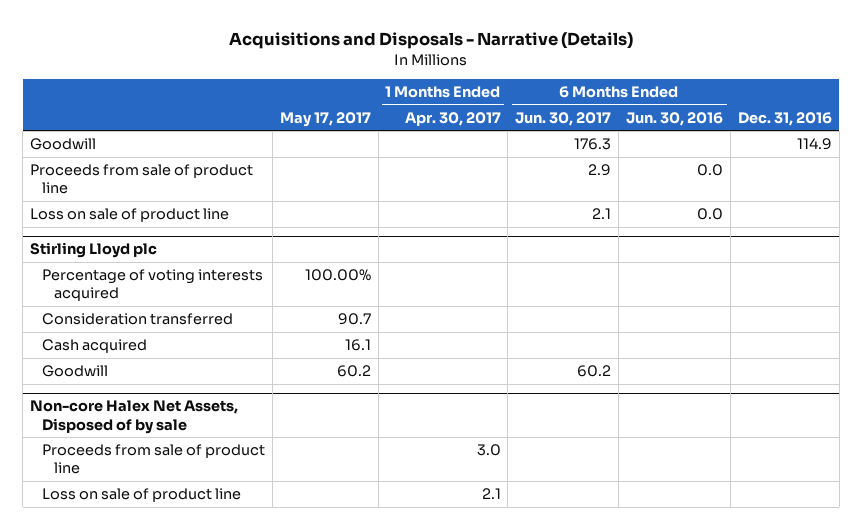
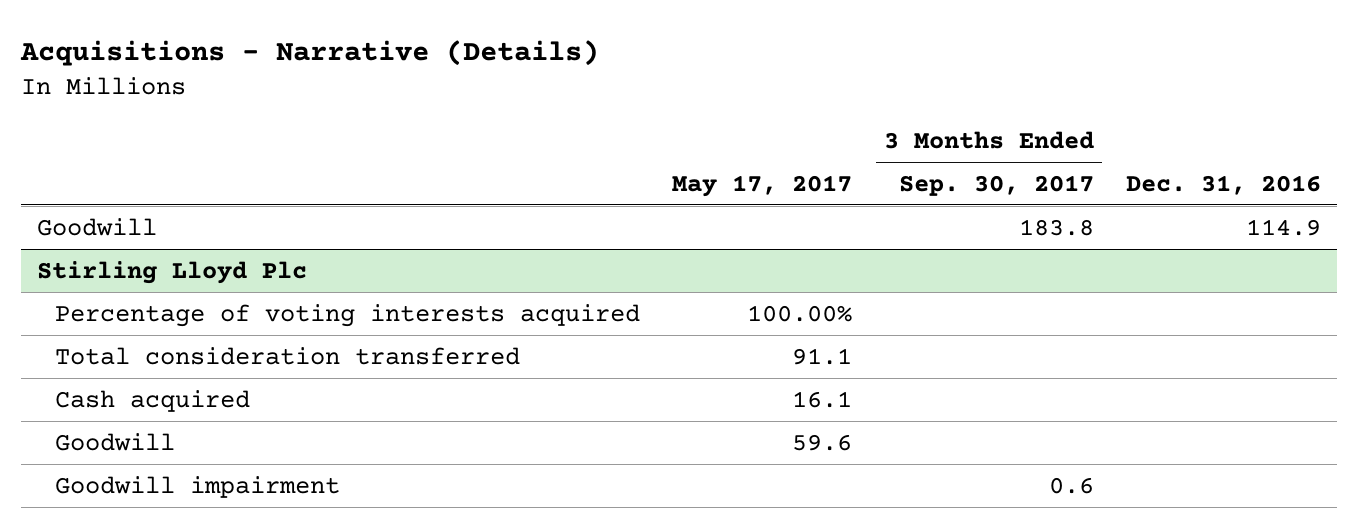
- Acquisitions and Disposals - Narrative (Details)
+ Acquisitions - Narrative (Details)
- | May 17, 2017 | 1 Months Ended Apr. 30, 2017 | 6 Months Ended Jun. 30, 2017 | 6 Months Ended Jun. 30, 2016 | Dec. 31, 2016
+ | May 17, 2017 | 3 Months Ended Sep. 30, 2017 | Dec. 31, 2016
- Proceeds from sale of product line | | | 2.9 | 0.0 |
- Loss on sale of product line | | | 2.1 | 0.0 |
- Stirling Lloyd plc
+ Stirling Lloyd Plc
- Consideration transferred | 90.7 | | | |
+ Total consideration transferred | 91.1 | |
- Goodwill | 60.2 | | 60.2 | |
- Non-core Halex Net Assets, Disposed of by sale
- Proceeds from sale of product line | | 3.0 | | |
- Loss on sale of product line | | 2.1 | | |
+ Goodwill | 59.6 | |
+ Goodwill impairment | | 0.6 |

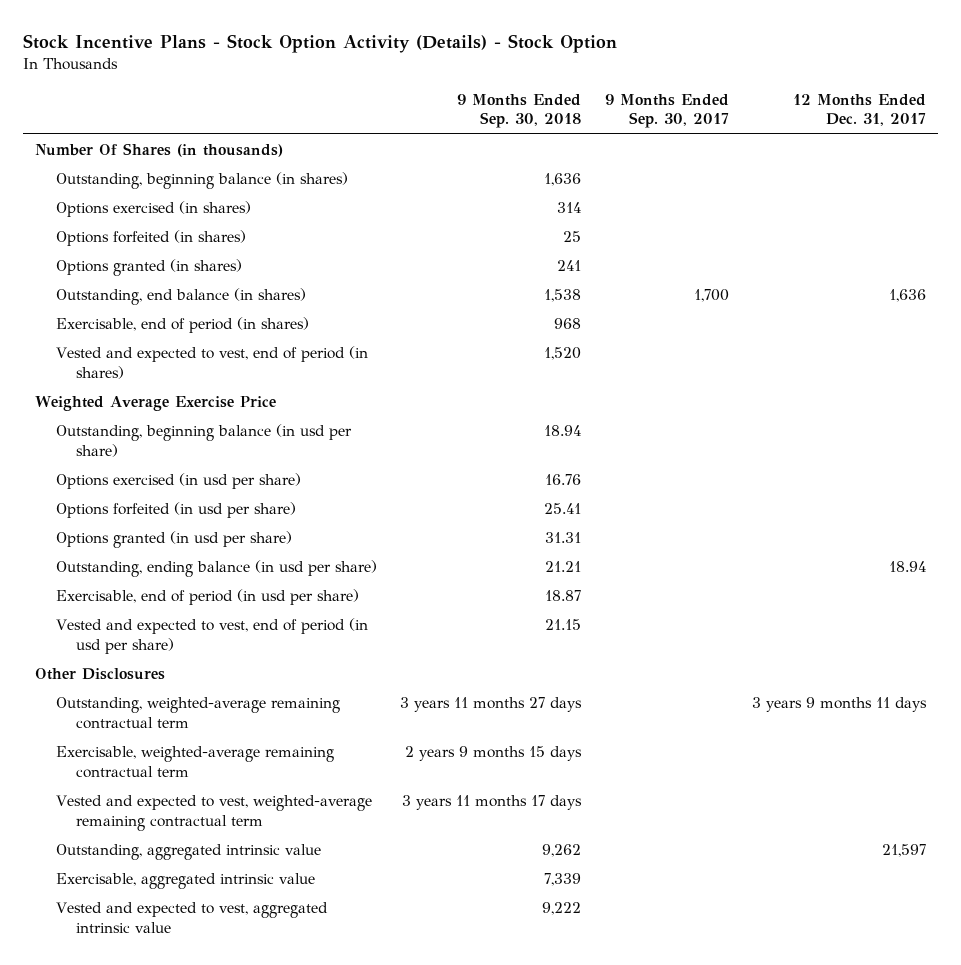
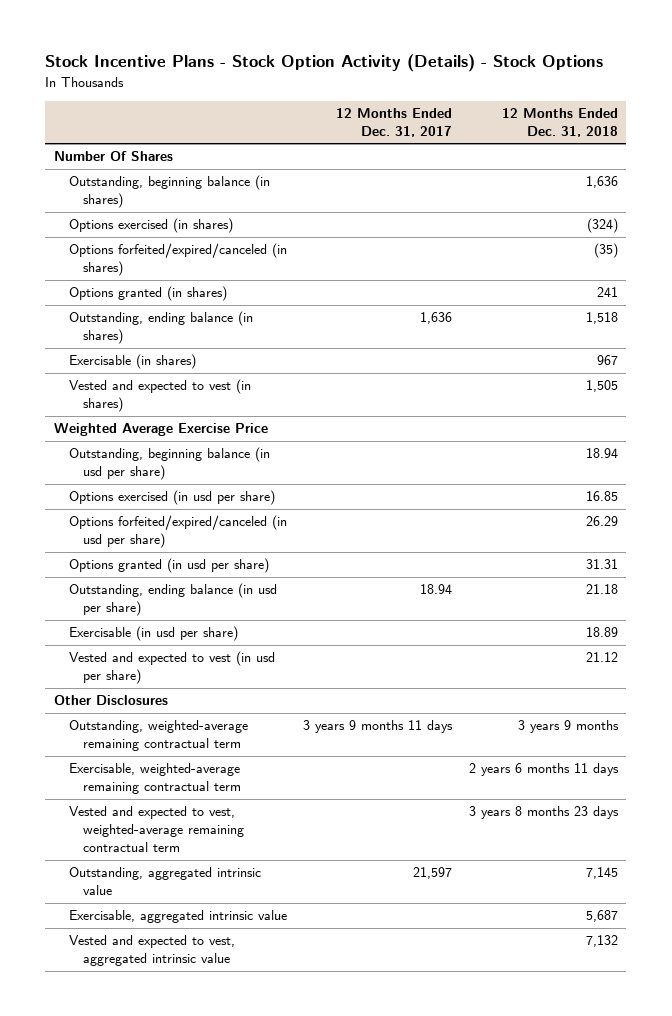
- Stock Incentive Plans - Stock Option Activity (Details) - Stock Option
+ Stock Incentive Plans - Stock Option Activity (Details) - Stock Options
- | 9 Months Ended Sep. 30, 2018 | 9 Months Ended Sep. 30, 2017 | 12 Months Ended Dec. 31, 2017
+ | 12 Months Ended Dec. 31, 2017 | 12 Months Ended Dec. 31, 2018
- Number Of Shares (in thousands)
+ Number Of Shares
- Options forfeited (in shares) | 25 | |
+ Options forfeited/expired/canceled (in shares) | | (35)
- Outstanding, end balance (in shares) | 1,538 | 1,700 | 1,636
- Exercisable, end of period (in shares) | 968 | |
- Vested and expected to vest, end of period (in shares) | 1,520 | |
+ Outstanding, ending balance (in shares) | 1,636 | 1,518
+ Exercisable (in shares) | | 967
+ Vested and expected to vest (in shares) | | 1,505
- Options forfeited (in usd per share) | 25.41 | |
+ Options forfeited/expired/canceled (in usd per share) | | 26.29
- Exercisable, end of period (in usd per share) | 18.87 | |
- Vested and expected to vest, end of period (in usd per share) | 21.15 | |
+ Exercisable (in usd per share) | | 18.89
+ Vested and expected to vest (in usd per share) | | 21.12

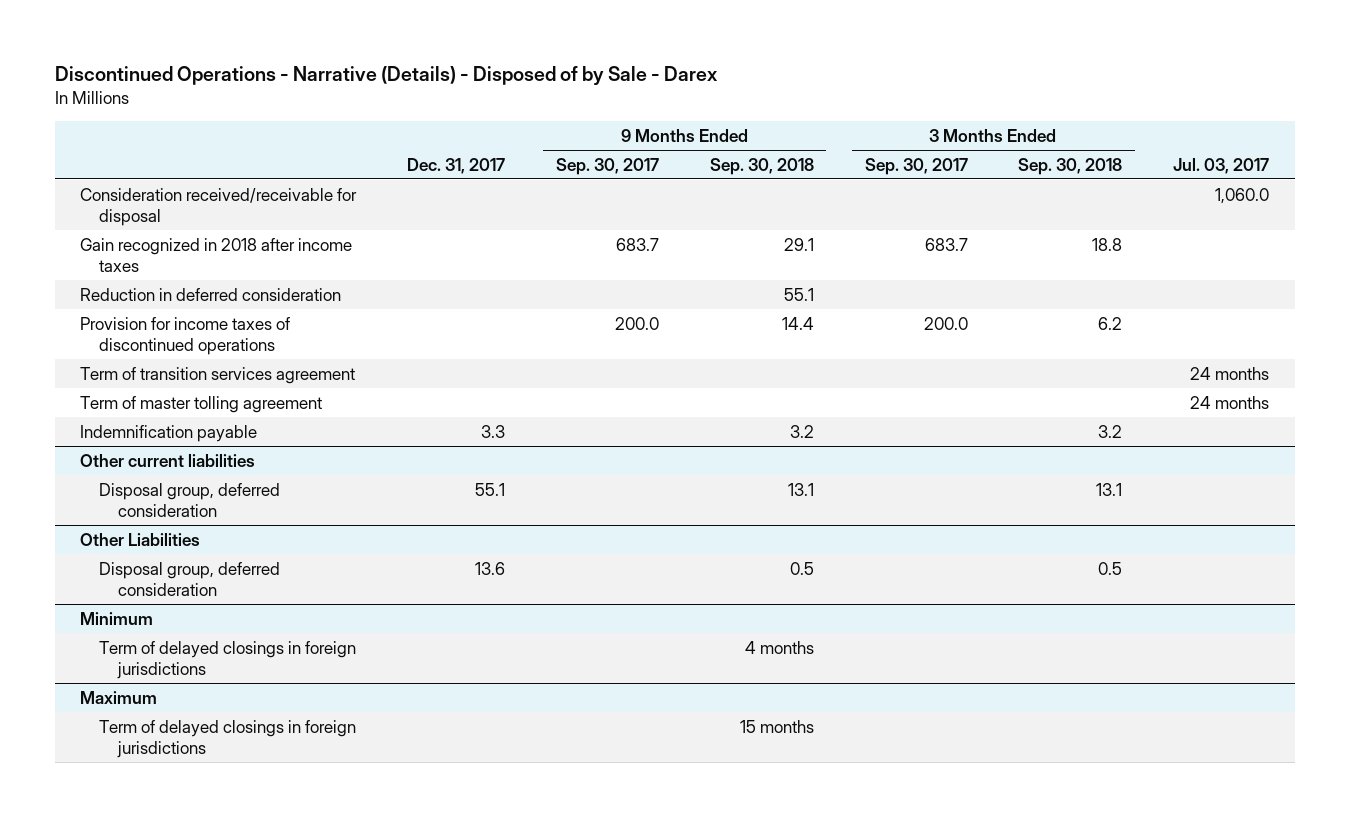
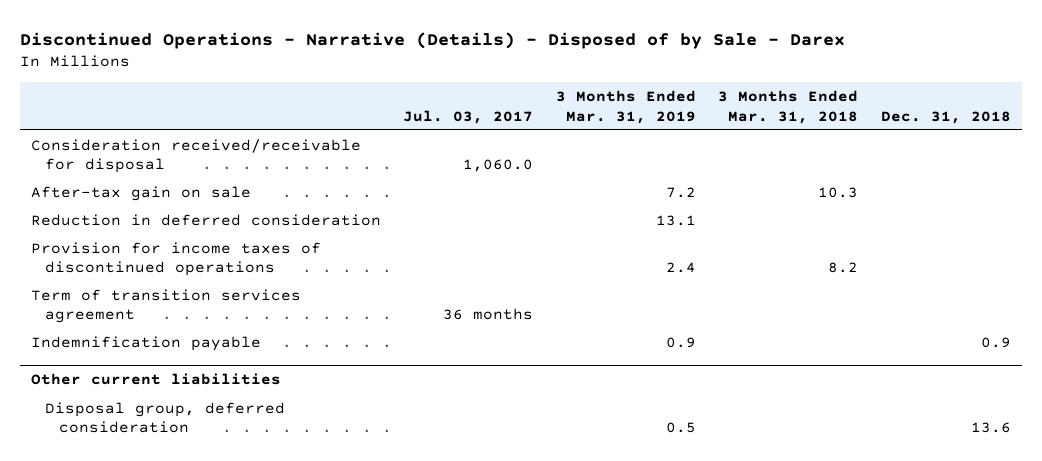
- | Dec. 31, 2017 | 9 Months Ended Sep. 30, 2017 | 9 Months Ended Sep. 30, 2018 | 3 Months Ended Sep. 30, 2017 | 3 Months Ended Sep. 30, 2018 | Jul. 03, 2017
+ | Jul. 03, 2017 | 3 Months Ended Mar. 31, 2019 | 3 Months Ended Mar. 31, 2018 | Dec. 31, 2018
- Gain recognized in 2018 after income taxes | | 683.7 | 29.1 | 683.7 | 18.8 |
+ After-tax gain on sale | | 7.2 | 10.3 |
- Term of transition services agreement | | | | | | 24 months
- Term of master tolling agreement | | | | | | 24 months
+ Term of transition services agreement | 36 months | | |
- Other Liabilities
- Disposal group, deferred consideration | 13.6 | | 0.5 | | 0.5 |
- Minimum
- Term of delayed closings in foreign jurisdictions | | | 4 months | | |
- Maximum
- Term of delayed closings in foreign jurisdictions | | | 15 months | | |

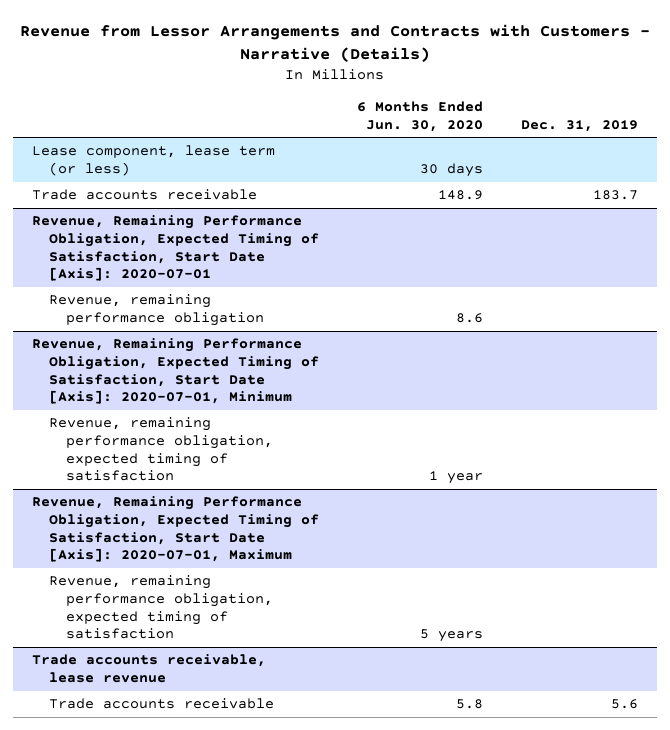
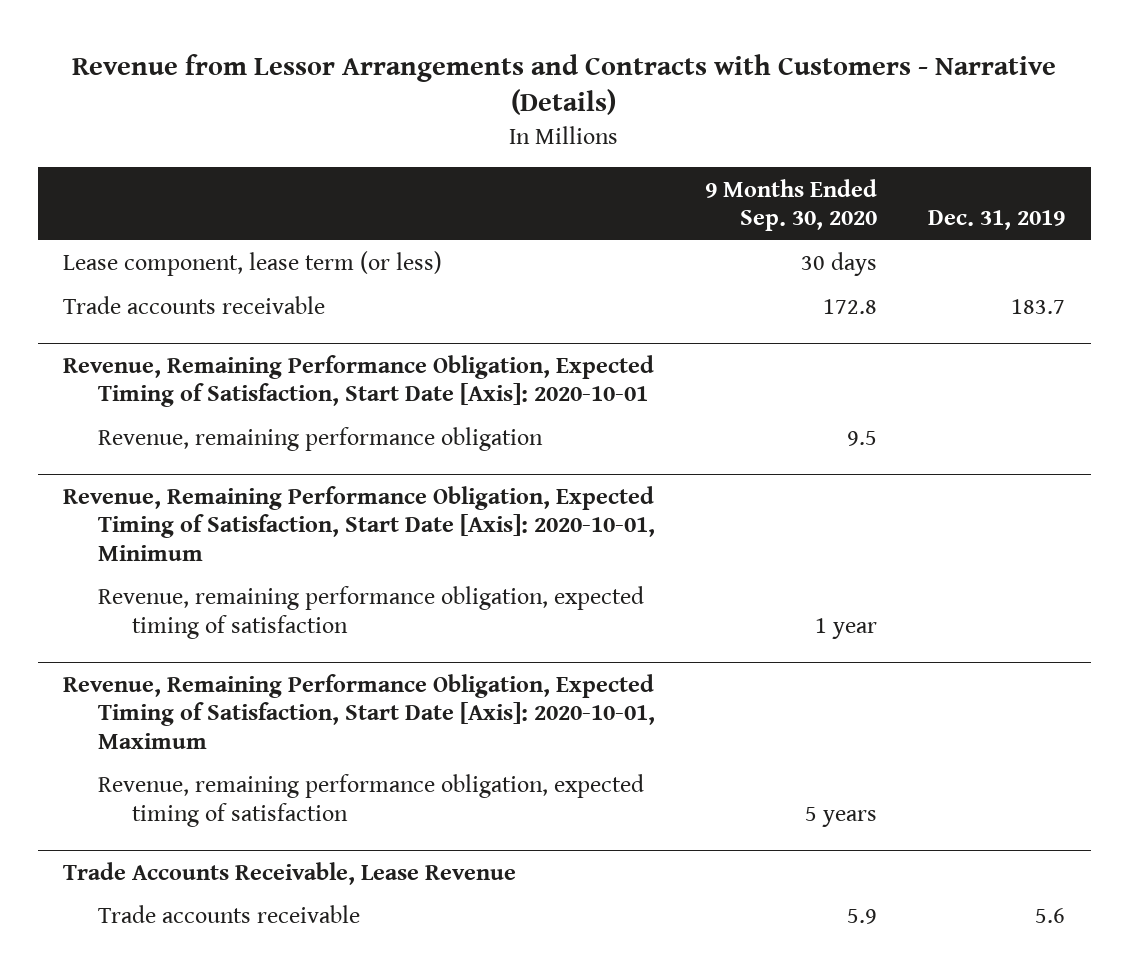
- | 6 Months Ended Jun. 30, 2020 | Dec. 31, 2019
+ | 9 Months Ended Sep. 30, 2020 | Dec. 31, 2019
- Revenue, Remaining Performance Obligation, Expected Timing of Satisfaction, Start Date [Axis]: 2020-07-01
- Revenue, remaining performance obligation | 8.6 |
- Revenue, Remaining Performance Obligation, Expected Timing of Satisfaction, Start Date [Axis]: 2020-07-01, Minimum
+ Revenue, Remaining Performance Obligation, Expected Timing of Satisfaction, Start Date [Axis]: 2020-10-01
+ Revenue, remaining performance obligation | 9.5 |
+ Revenue, Remaining Performance Obligation, Expected Timing of Satisfaction, Start Date [Axis]: 2020-10-01, Minimum
- Revenue, Remaining Performance Obligation, Expected Timing of Satisfaction, Start Date [Axis]: 2020-07-01, Maximum
+ Revenue, Remaining Performance Obligation, Expected Timing of Satisfaction, Start Date [Axis]: 2020-10-01, Maximum
- Trade accounts receivable, lease revenue
+ Trade Accounts Receivable, Lease Revenue

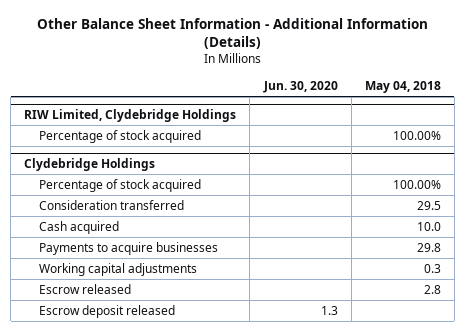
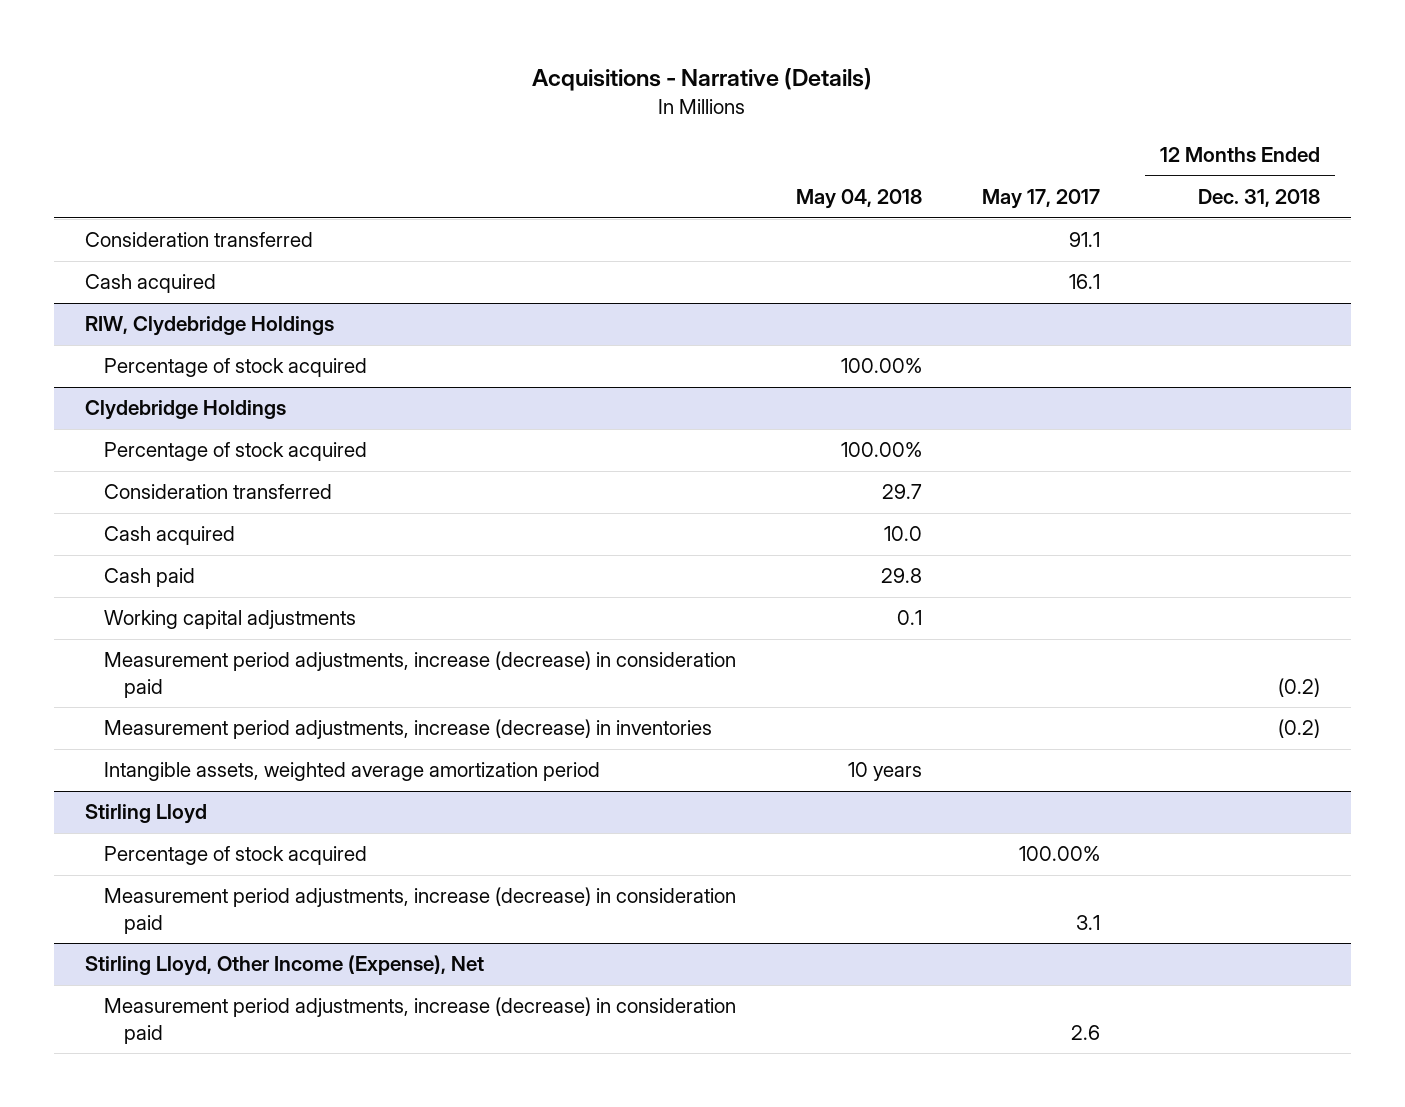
- Other Balance Sheet Information - Additional Information (Details)
+ Acquisitions - Narrative (Details)
- | Jun. 30, 2020 | May 04, 2018
+ | May 04, 2018 | May 17, 2017 | 12 Months Ended Dec. 31, 2018
- RIW Limited, Clydebridge Holdings
+ Consideration transferred | | 91.1 |
+ Cash acquired | | 16.1 |
+ RIW, Clydebridge Holdings
@ Clydebridge Holdings
- Consideration transferred | | 29.5
+ Consideration transferred | 29.7 | |
- Payments to acquire businesses | | 29.8
- Working capital adjustments | | 0.3
- Escrow released | | 2.8
- Escrow deposit released | 1.3 |
+ Cash paid | 29.8 | |
+ Working capital adjustments | 0.1 | |
+ Measurement period adjustments, increase (decrease) in consideration paid | | | (0.2)
+ Measurement period adjustments, increase (decrease) in inventories | | | (0.2)
+ Intangible assets, weighted average amortization period | 10 years | |
+ Stirling Lloyd
+ Percentage of stock acquired | | 100.00% |
+ Measurement period adjustments, increase (decrease) in consideration paid | | 3.1 |
+ Stirling Lloyd, Other Income (Expense), Net
+ Measurement period adjustments, increase (decrease) in consideration paid | | 2.6 |

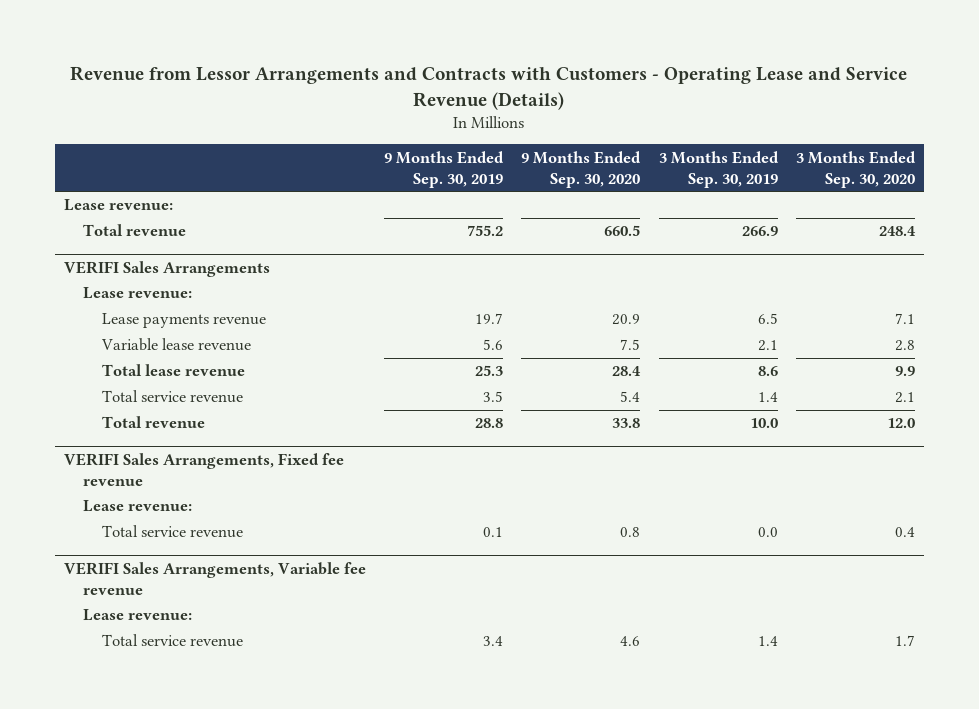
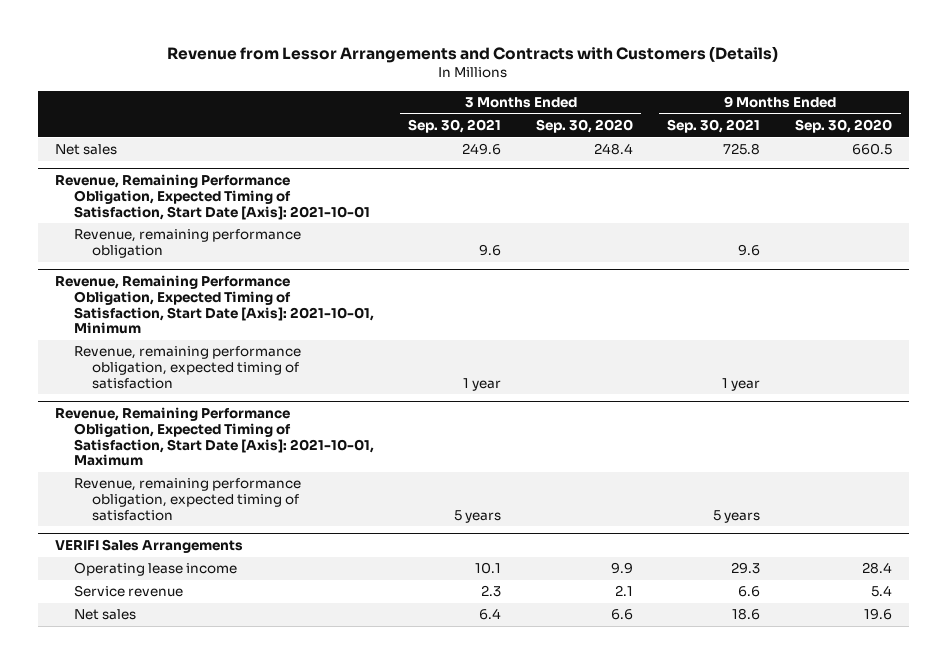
- Revenue from Lessor Arrangements and Contracts with Customers - Operating Lease and Service Revenue (Details)
+ Revenue from Lessor Arrangements and Contracts with Customers (Details)
- | 9 Months Ended Sep. 30, 2019 | 9 Months Ended Sep. 30, 2020 | 3 Months Ended Sep. 30, 2019 | 3 Months Ended Sep. 30, 2020
+ | 3 Months Ended Sep. 30, 2021 | 3 Months Ended Sep. 30, 2020 | 9 Months Ended Sep. 30, 2021 | 9 Months Ended Sep. 30, 2020
- Lease revenue:
- Total revenue | 755.2 | 660.5 | 266.9 | 248.4
+ Net sales | 249.6 | 248.4 | 725.8 | 660.5
+ Revenue, Remaining Performance Obligation, Expected Timing of Satisfaction, Start Date [Axis]: 2021-10-01
+ Revenue, remaining performance obligation | 9.6 | | 9.6 |
+ Revenue, Remaining Performance Obligation, Expected Timing of Satisfaction, Start Date [Axis]: 2021-10-01, Minimum
+ Revenue, remaining performance obligation, expected timing of satisfaction | 1 year | | 1 year |
+ Revenue, Remaining Performance Obligation, Expected Timing of Satisfaction, Start Date [Axis]: 2021-10-01, Maximum
+ Revenue, remaining performance obligation, expected timing of satisfaction | 5 years | | 5 years |
@ VERIFI Sales Arrangements
- Lease revenue:
- Lease payments revenue | 19.7 | 20.9 | 6.5 | 7.1
- Variable lease revenue | 5.6 | 7.5 | 2.1 | 2.8
- Total lease revenue | 25.3 | 28.4 | 8.6 | 9.9
- Total service revenue | 3.5 | 5.4 | 1.4 | 2.1
- Total revenue | 28.8 | 33.8 | 10.0 | 12.0
- VERIFI Sales Arrangements, Fixed fee revenue
- Lease revenue:
- Total service revenue | 0.1 | 0.8 | 0.0 | 0.4
- VERIFI Sales Arrangements, Variable fee revenue
- Lease revenue:
- Total service revenue | 3.4 | 4.6 | 1.4 | 1.7
@ VERIFI Sales Arrangements
+ Operating lease income | 10.1 | 9.9 | 29.3 | 28.4
+ Service revenue | 2.3 | 2.1 | 6.6 | 5.4
+ Net sales | 6.4 | 6.6 | 18.6 | 19.6

